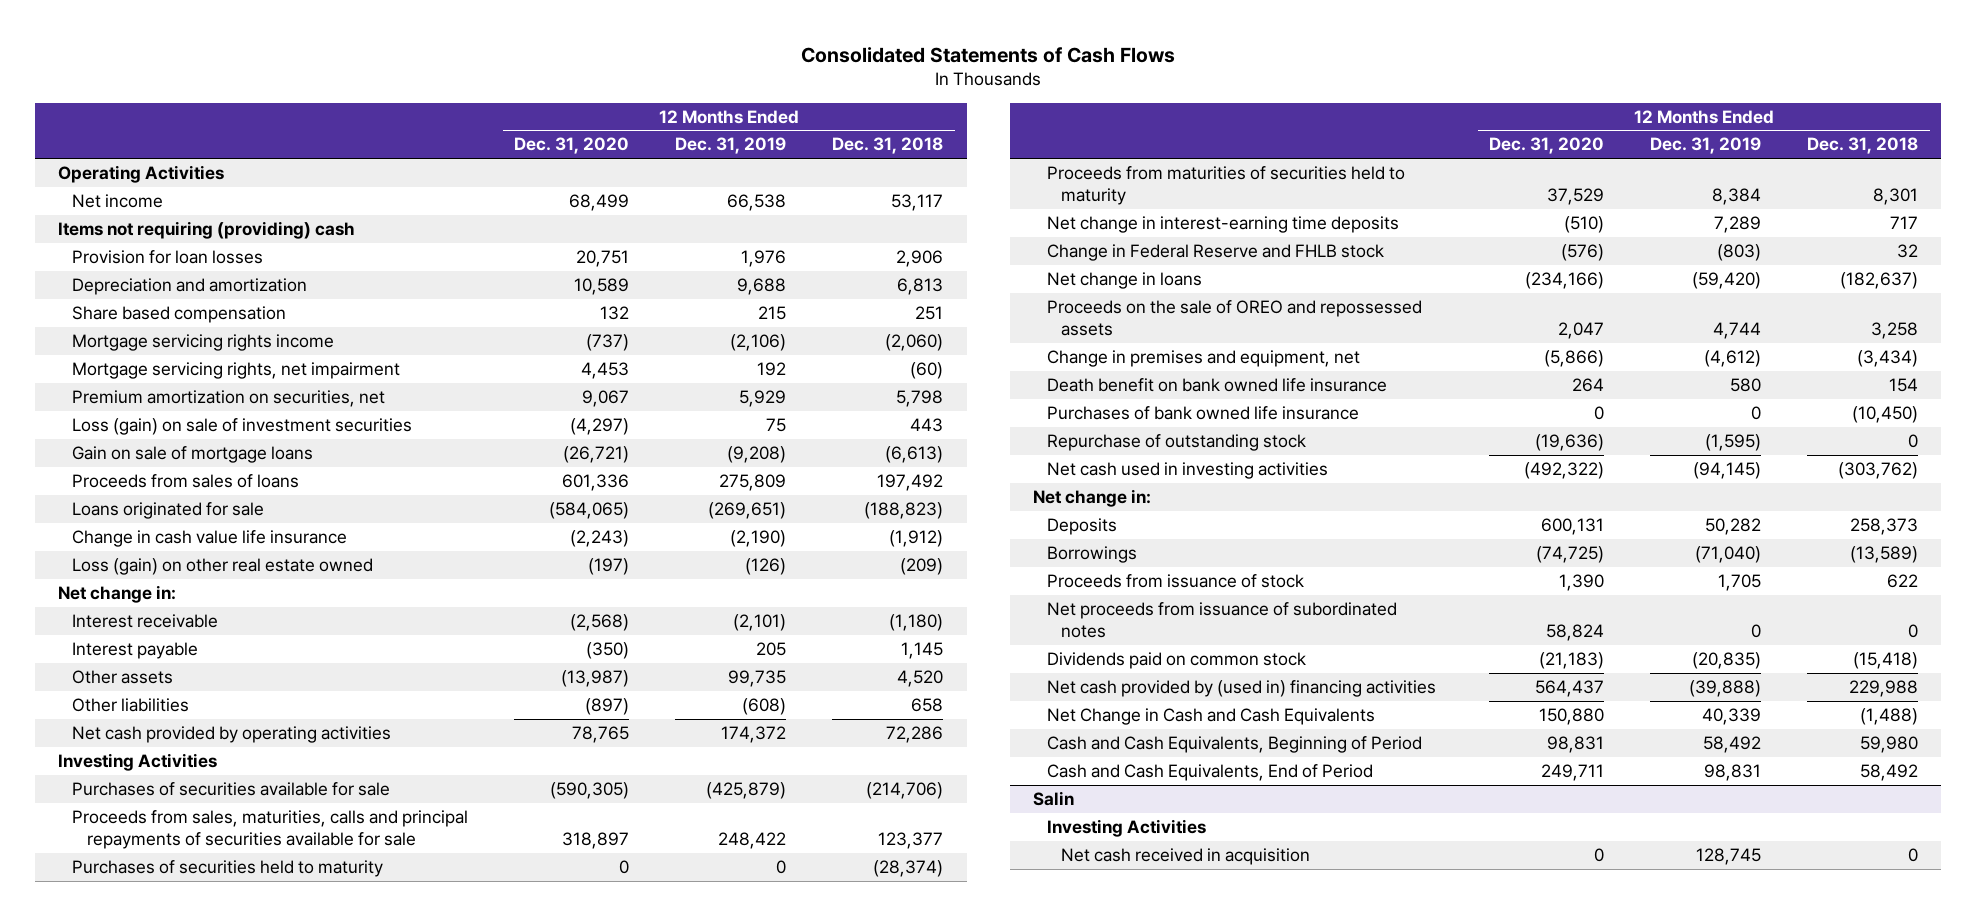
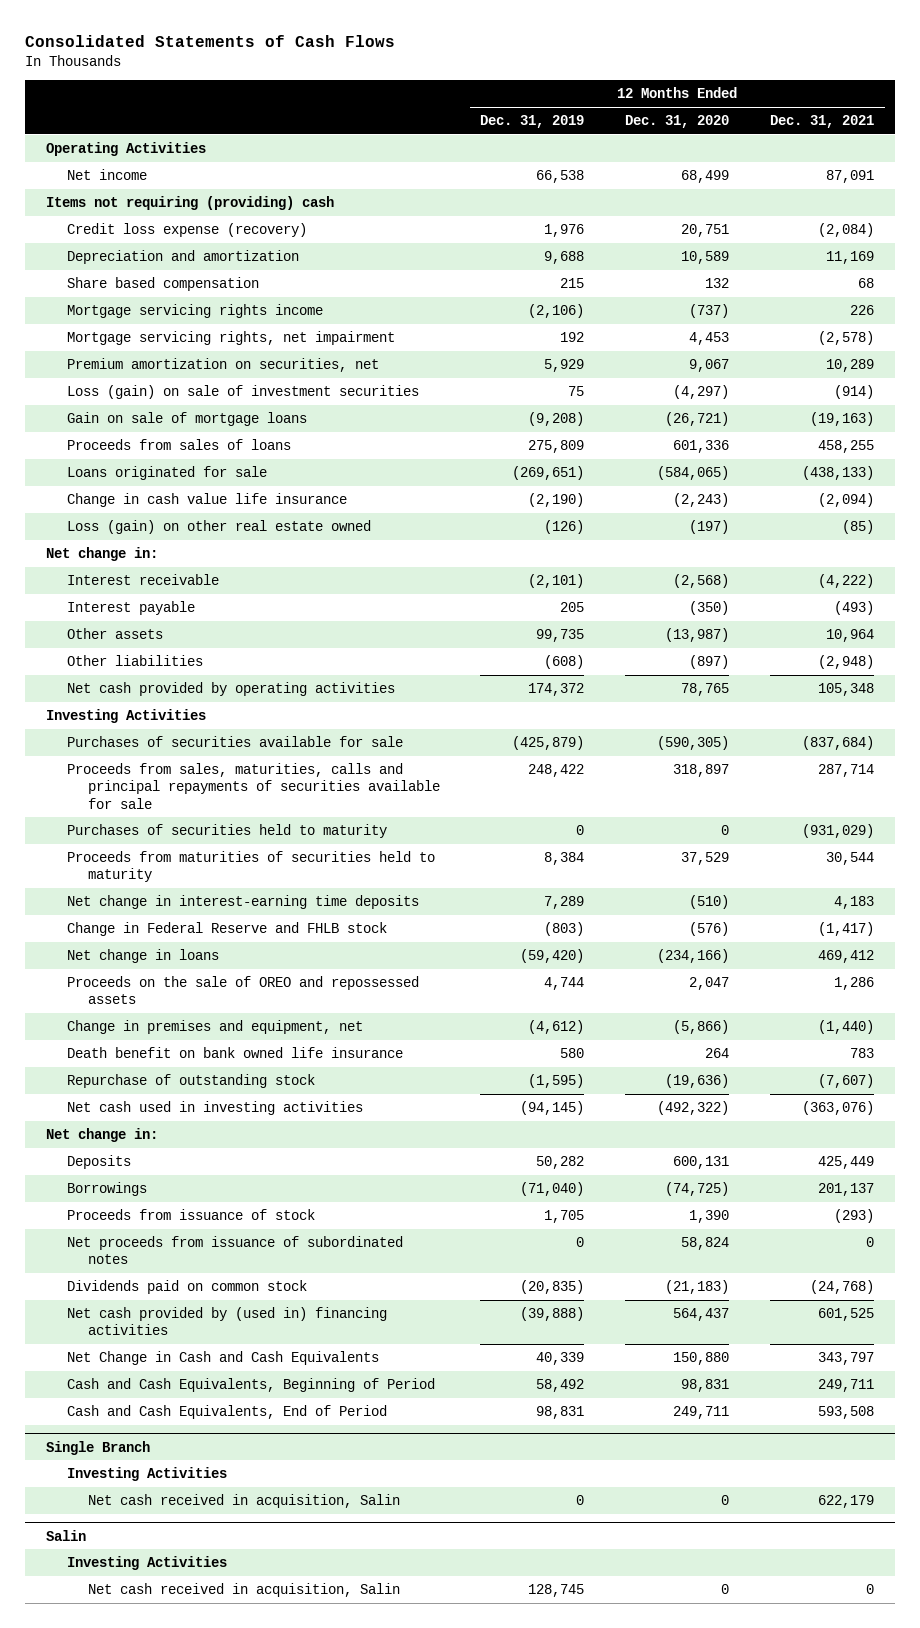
- | 12 Months Ended Dec. 31, 2020 | 12 Months Ended Dec. 31, 2019 | 12 Months Ended Dec. 31, 2018
+ | 12 Months Ended Dec. 31, 2019 | 12 Months Ended Dec. 31, 2020 | 12 Months Ended Dec. 31, 2021
- Provision for loan losses | 20,751 | 1,976 | 2,906
+ Credit loss expense (recovery) | 1,976 | 20,751 | (2,084)
- Purchases of bank owned life insurance | 0 | 0 | (10,450)
+ Single Branch
+ Investing Activities
+ Net cash received in acquisition, Salin | 0 | 0 | 622,179
@ Salin
- Net cash received in acquisition | 0 | 128,745 | 0
+ Net cash received in acquisition, Salin | 128,745 | 0 | 0

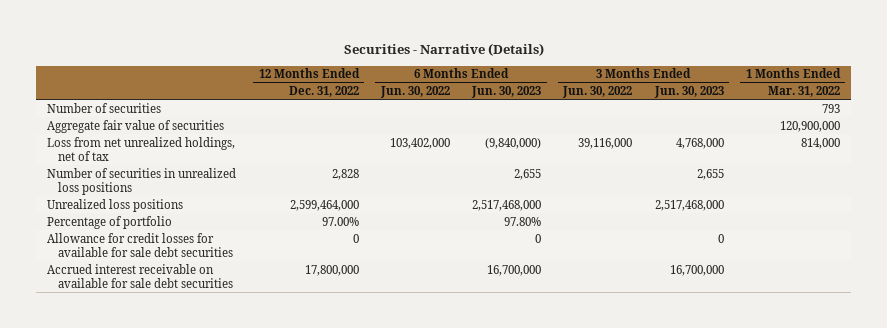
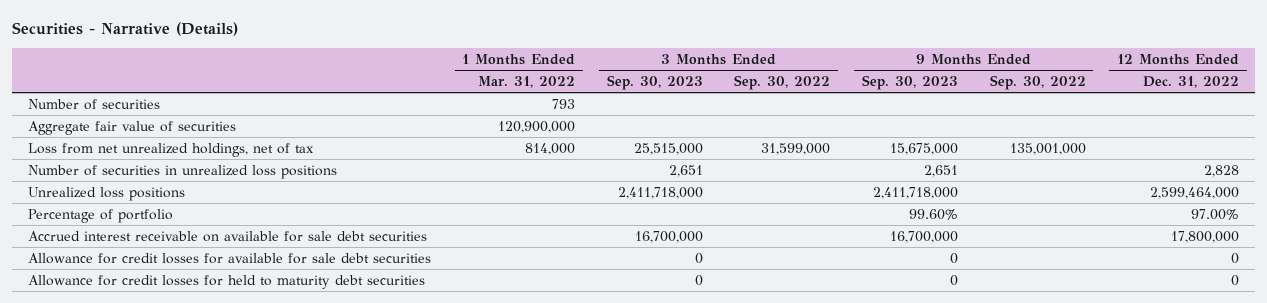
- | 12 Months Ended Dec. 31, 2022 | 6 Months Ended Jun. 30, 2022 | 6 Months Ended Jun. 30, 2023 | 3 Months Ended Jun. 30, 2022 | 3 Months Ended Jun. 30, 2023 | 1 Months Ended Mar. 31, 2022
+ | 1 Months Ended Mar. 31, 2022 | 3 Months Ended Sep. 30, 2023 | 3 Months Ended Sep. 30, 2022 | 9 Months Ended Sep. 30, 2023 | 9 Months Ended Sep. 30, 2022 | 12 Months Ended Dec. 31, 2022
moved down: Allowance for credit losses for available for sale debt securities | | 0 | | 0 | | 0
+ Allowance for credit losses for held to maturity debt securities | | 0 | | 0 | | 0

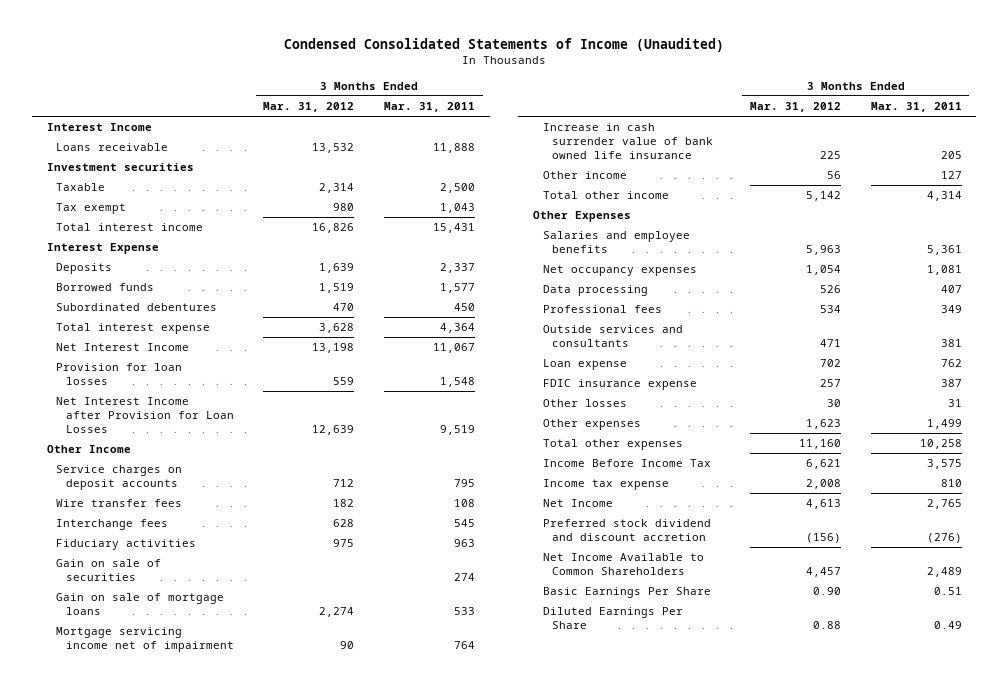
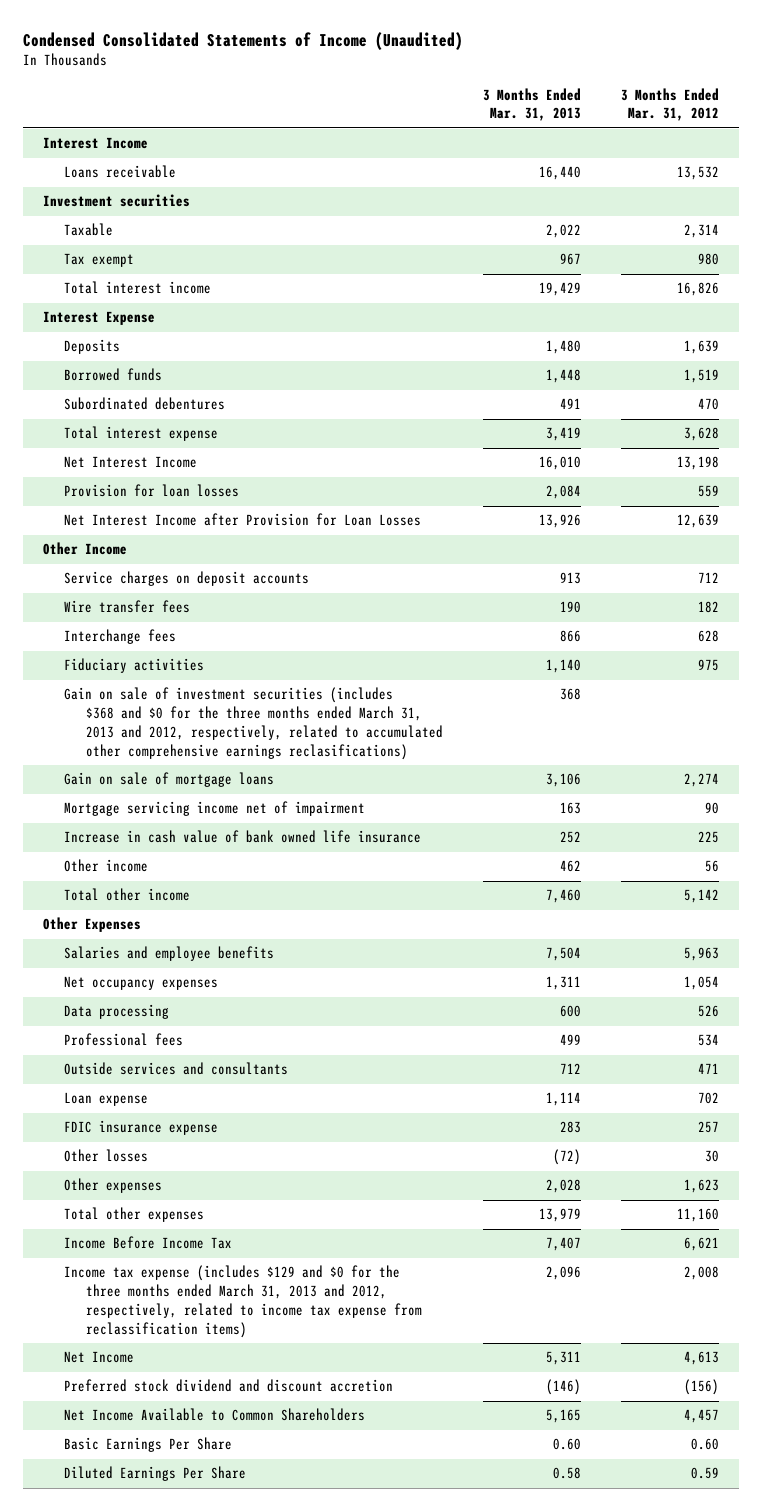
- | 3 Months Ended Mar. 31, 2012 | 3 Months Ended Mar. 31, 2011
+ | 3 Months Ended Mar. 31, 2013 | 3 Months Ended Mar. 31, 2012
- Gain on sale of securities | | 274
+ Gain on sale of investment securities (includes $368 and $0 for the three months ended March 31, 2013 and 2012, respectively, related to accumulated other comprehensive earnings reclasifications) | 368 |
- Increase in cash surrender value of bank owned life insurance | 225 | 205
+ Increase in cash value of bank owned life insurance | 252 | 225
- Income tax expense | 2,008 | 810
+ Income tax expense (includes $129 and $0 for the three months ended March 31, 2013 and 2012, respectively, related to income tax expense from reclassification items) | 2,096 | 2,008
- Basic Earnings Per Share | 0.90 | 0.51
- Diluted Earnings Per Share | 0.88 | 0.49
+ Basic Earnings Per Share | 0.60 | 0.60
+ Diluted Earnings Per Share | 0.58 | 0.59

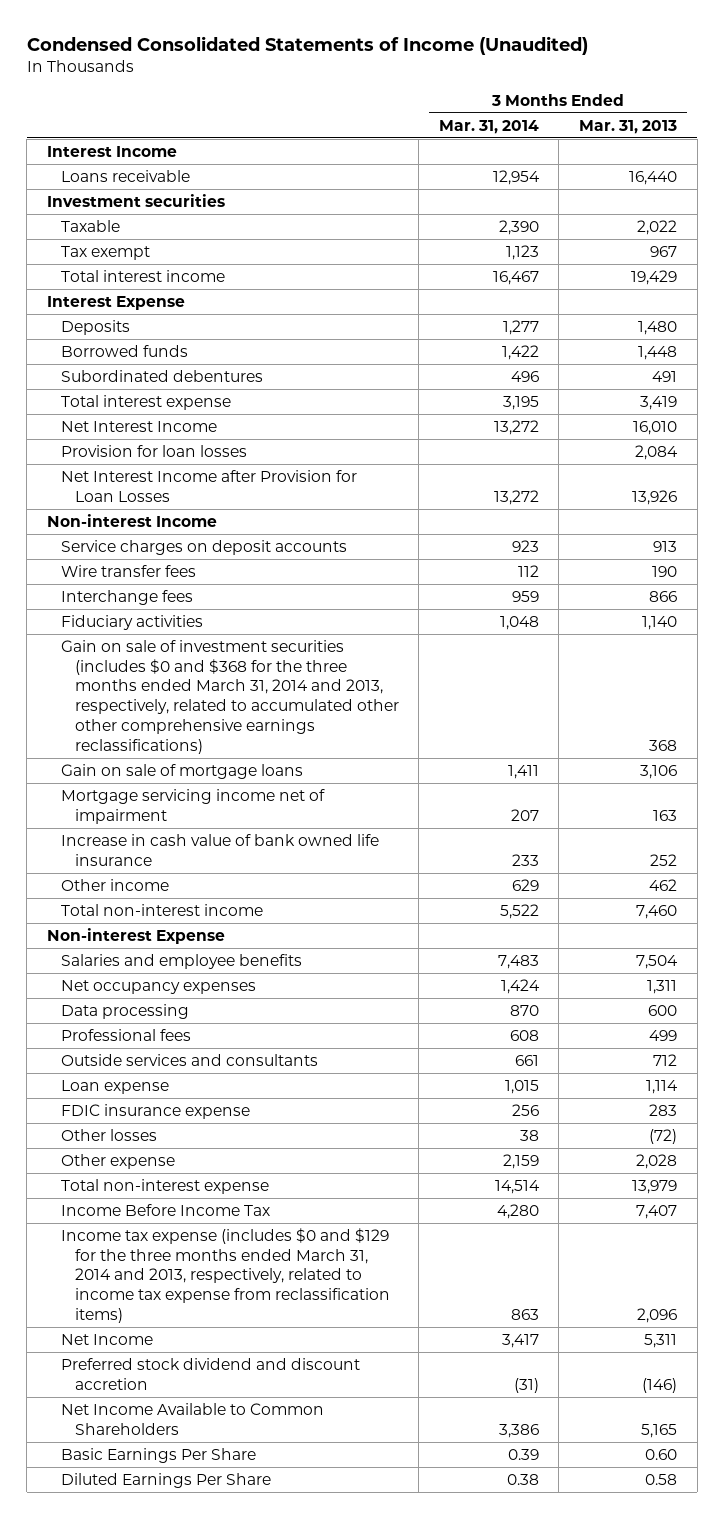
- | 3 Months Ended Mar. 31, 2013 | 3 Months Ended Mar. 31, 2012
+ | 3 Months Ended Mar. 31, 2014 | 3 Months Ended Mar. 31, 2013
- Other Income
+ Non-interest Income
- Gain on sale of investment securities (includes $368 and $0 for the three months ended March 31, 2013 and 2012, respectively, related to accumulated other comprehensive earnings reclasifications) | 368 |
+ Gain on sale of investment securities (includes $0 and $368 for the three months ended March 31, 2014 and 2013, respectively, related to accumulated other other comprehensive earnings reclassifications) | | 368
- Total other income | 7,460 | 5,142
- Other Expenses
+ Total non-interest income | 5,522 | 7,460
+ Non-interest Expense
- Other expenses | 2,028 | 1,623
- Total other expenses | 13,979 | 11,160
+ Other expense | 2,159 | 2,028
+ Total non-interest expense | 14,514 | 13,979
- Income tax expense (includes $129 and $0 for the three months ended March 31, 2013 and 2012, respectively, related to income tax expense from reclassification items) | 2,096 | 2,008
+ Income tax expense (includes $0 and $129 for the three months ended March 31, 2014 and 2013, respectively, related to income tax expense from reclassification items) | 863 | 2,096

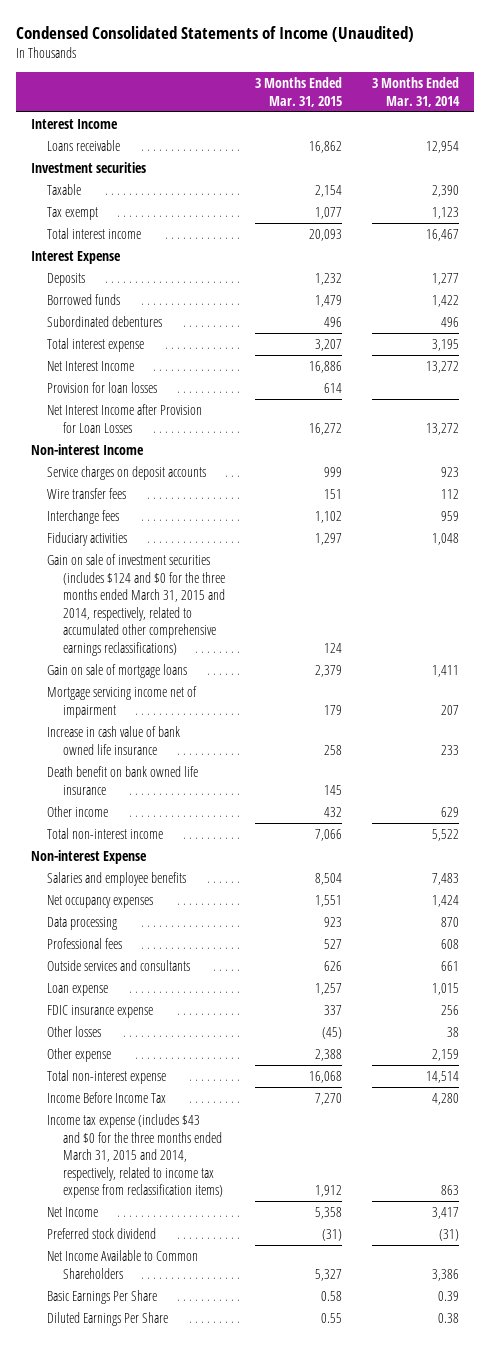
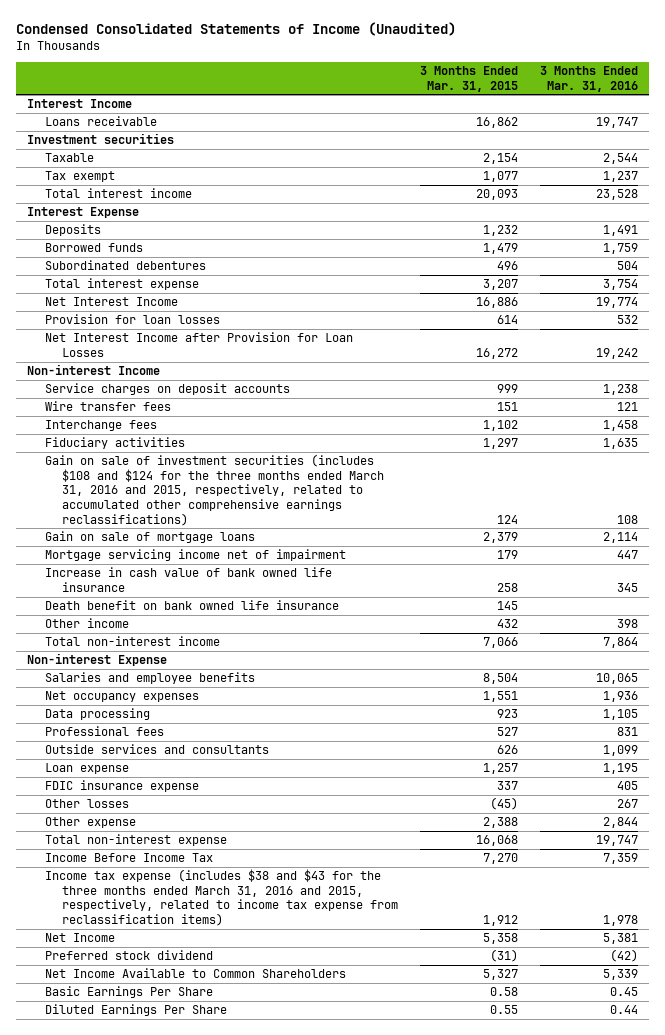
- | 3 Months Ended Mar. 31, 2015 | 3 Months Ended Mar. 31, 2014
+ | 3 Months Ended Mar. 31, 2015 | 3 Months Ended Mar. 31, 2016
- Gain on sale of investment securities (includes $124 and $0 for the three months ended March 31, 2015 and 2014, respectively, related to accumulated other comprehensive earnings reclassifications) | 124 |
+ Gain on sale of investment securities (includes $108 and $124 for the three months ended March 31, 2016 and 2015, respectively, related to accumulated other comprehensive earnings reclassifications) | 124 | 108
- Income tax expense (includes $43 and $0 for the three months ended March 31, 2015 and 2014, respectively, related to income tax expense from reclassification items) | 1,912 | 863
+ Income tax expense (includes $38 and $43 for the three months ended March 31, 2016 and 2015, respectively, related to income tax expense from reclassification items) | 1,912 | 1,978

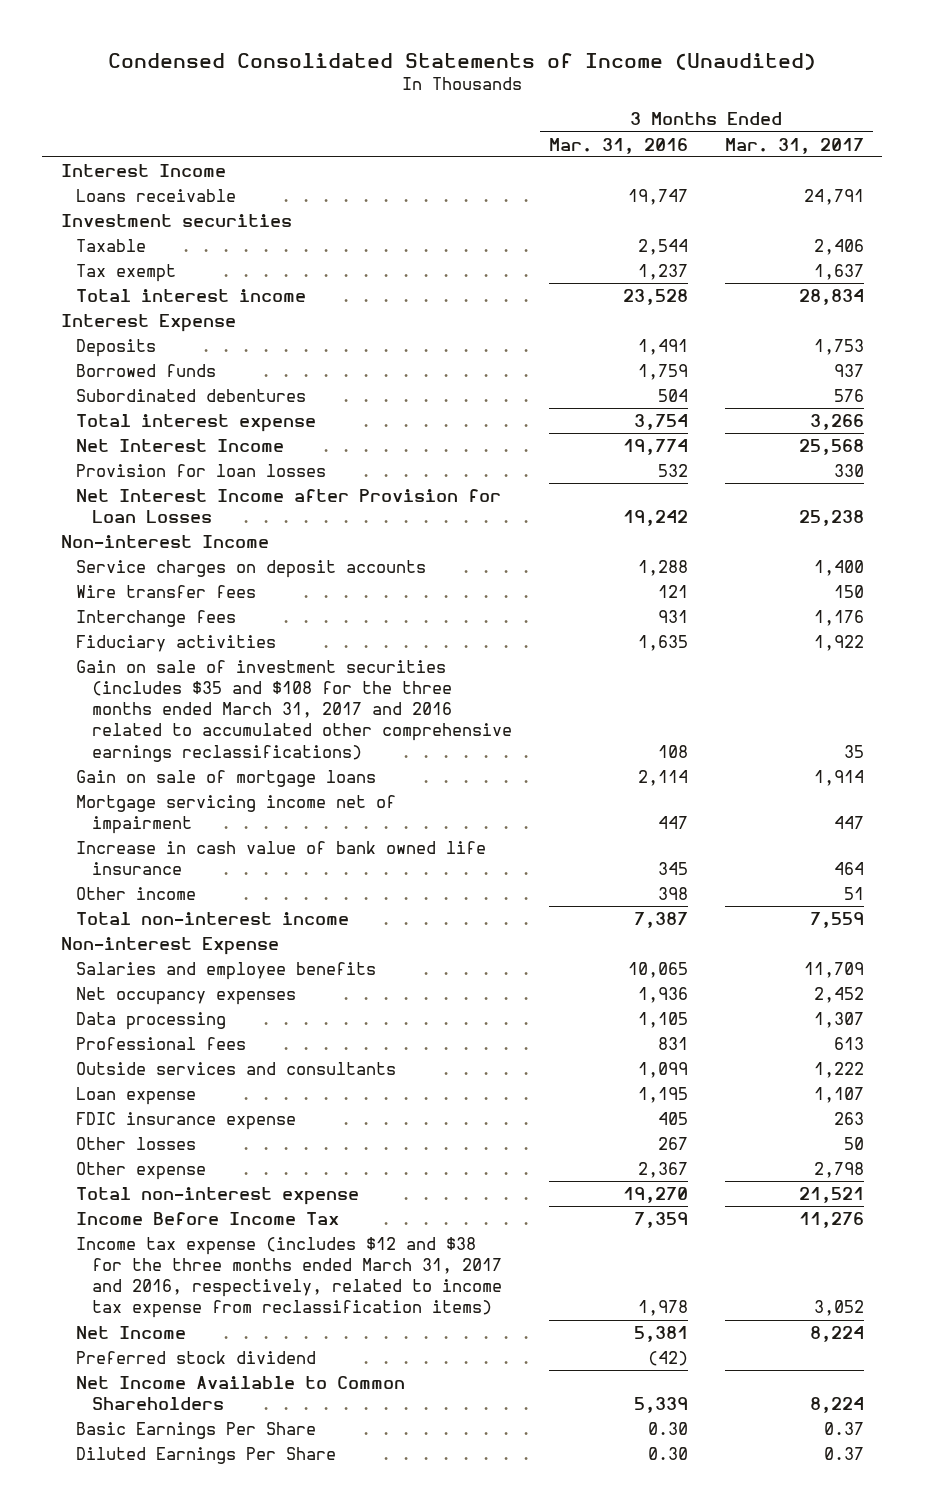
- | 3 Months Ended Mar. 31, 2015 | 3 Months Ended Mar. 31, 2016
+ | 3 Months Ended Mar. 31, 2016 | 3 Months Ended Mar. 31, 2017
- Service charges on deposit accounts | 999 | 1,238
+ Service charges on deposit accounts | 1,288 | 1,400
- Interchange fees | 1,102 | 1,458
+ Interchange fees | 931 | 1,176
- Gain on sale of investment securities (includes $108 and $124 for the three months ended March 31, 2016 and 2015, respectively, related to accumulated other comprehensive earnings reclassifications) | 124 | 108
+ Gain on sale of investment securities (includes $35 and $108 for the three months ended March 31, 2017 and 2016 related to accumulated other comprehensive earnings reclassifications) | 108 | 35
- Death benefit on bank owned life insurance | 145 |
- Total non-interest income | 7,066 | 7,864
+ Total non-interest income | 7,387 | 7,559
- Other expense | 2,388 | 2,844
- Total non-interest expense | 16,068 | 19,747
+ Other expense | 2,367 | 2,798
+ Total non-interest expense | 19,270 | 21,521
- Income tax expense (includes $38 and $43 for the three months ended March 31, 2016 and 2015, respectively, related to income tax expense from reclassification items) | 1,912 | 1,978
+ Income tax expense (includes $12 and $38 for the three months ended March 31, 2017 and 2016, respectively, related to income tax expense from reclassification items) | 1,978 | 3,052
- Basic Earnings Per Share | 0.58 | 0.45
- Diluted Earnings Per Share | 0.55 | 0.44
+ Basic Earnings Per Share | 0.30 | 0.37
+ Diluted Earnings Per Share | 0.30 | 0.37

